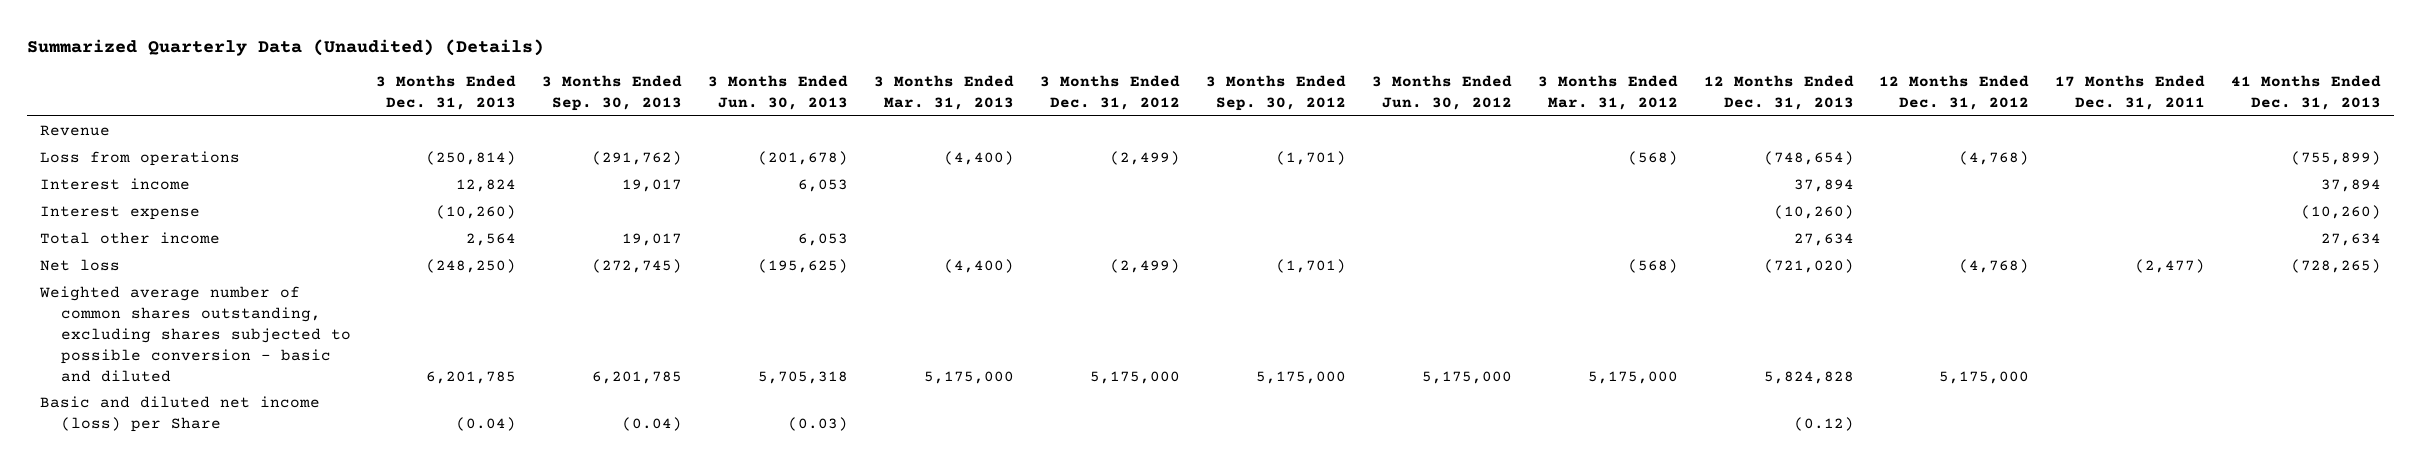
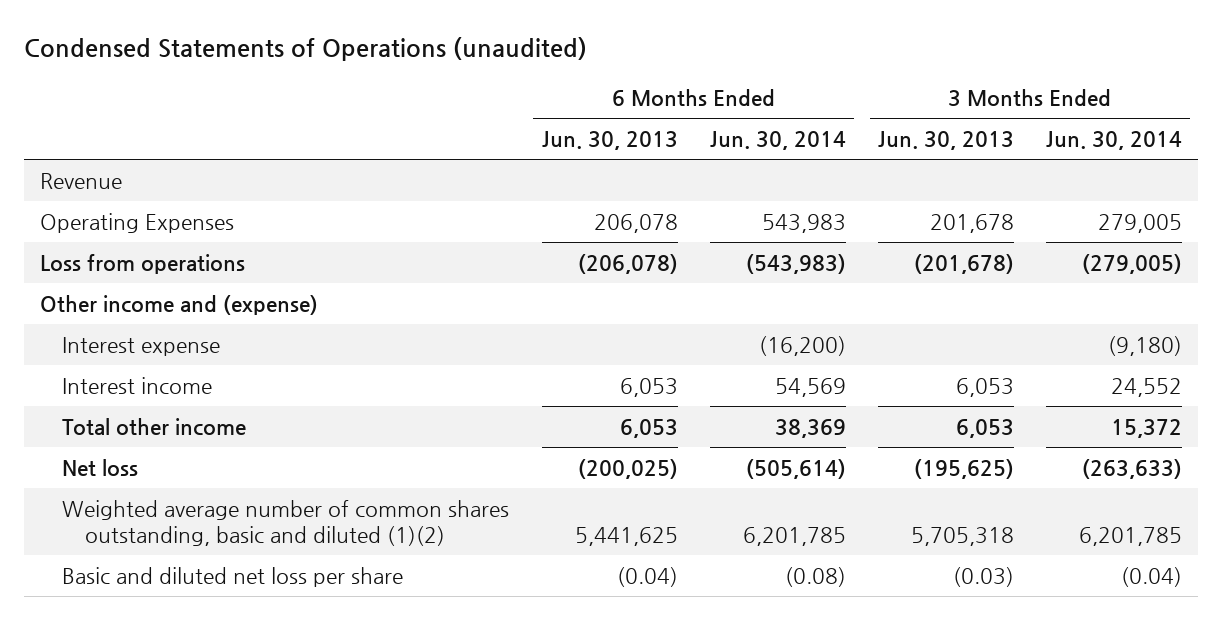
- Summarized Quarterly Data (Unaudited) (Details)
+ Condensed Statements of Operations (unaudited)
- | 3 Months Ended Dec. 31, 2013 | 3 Months Ended Sep. 30, 2013 | 3 Months Ended Jun. 30, 2013 | 3 Months Ended Mar. 31, 2013 | 3 Months Ended Dec. 31, 2012 | 3 Months Ended Sep. 30, 2012 | 3 Months Ended Jun. 30, 2012 | 3 Months Ended Mar. 31, 2012 | 12 Months Ended Dec. 31, 2013 | 12 Months Ended Dec. 31, 2012 | 17 Months Ended Dec. 31, 2011 | 41 Months Ended Dec. 31, 2013
+ | 6 Months Ended Jun. 30, 2013 | 6 Months Ended Jun. 30, 2014 | 3 Months Ended Jun. 30, 2013 | 3 Months Ended Jun. 30, 2014
+ Operating Expenses | 206,078 | 543,983 | 201,678 | 279,005
+ Other income and (expense)
moved down: Interest income | 6,053 | 54,569 | 6,053 | 24,552
- Weighted average number of common shares outstanding, excluding shares subjected to possible conversion - basic and diluted | 6,201,785 | 6,201,785 | 5,705,318 | 5,175,000 | 5,175,000 | 5,175,000 | 5,175,000 | 5,175,000 | 5,824,828 | 5,175,000 | |
- Basic and diluted net income (loss) per Share | (0.04) | (0.04) | (0.03) | | | | | | (0.12) | | |
+ Weighted average number of common shares outstanding, basic and diluted (1)(2) | 5,441,625 | 6,201,785 | 5,705,318 | 6,201,785
+ Basic and diluted net loss per share | (0.04) | (0.08) | (0.03) | (0.04)

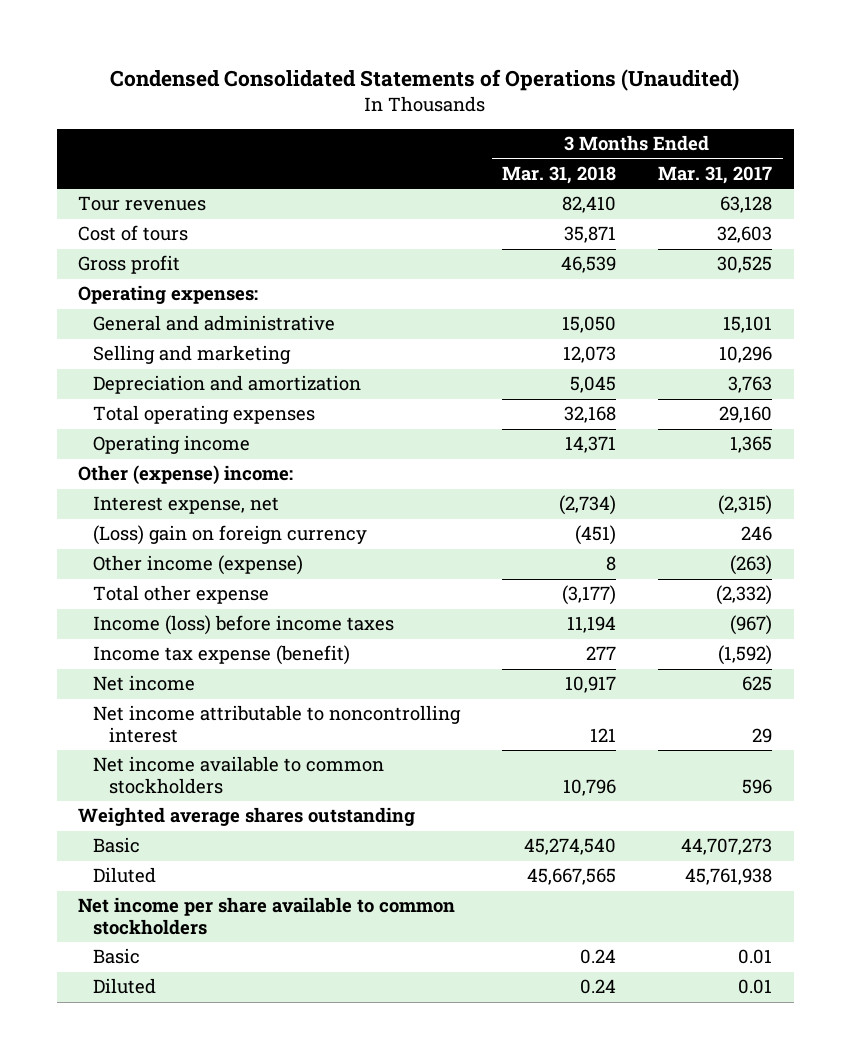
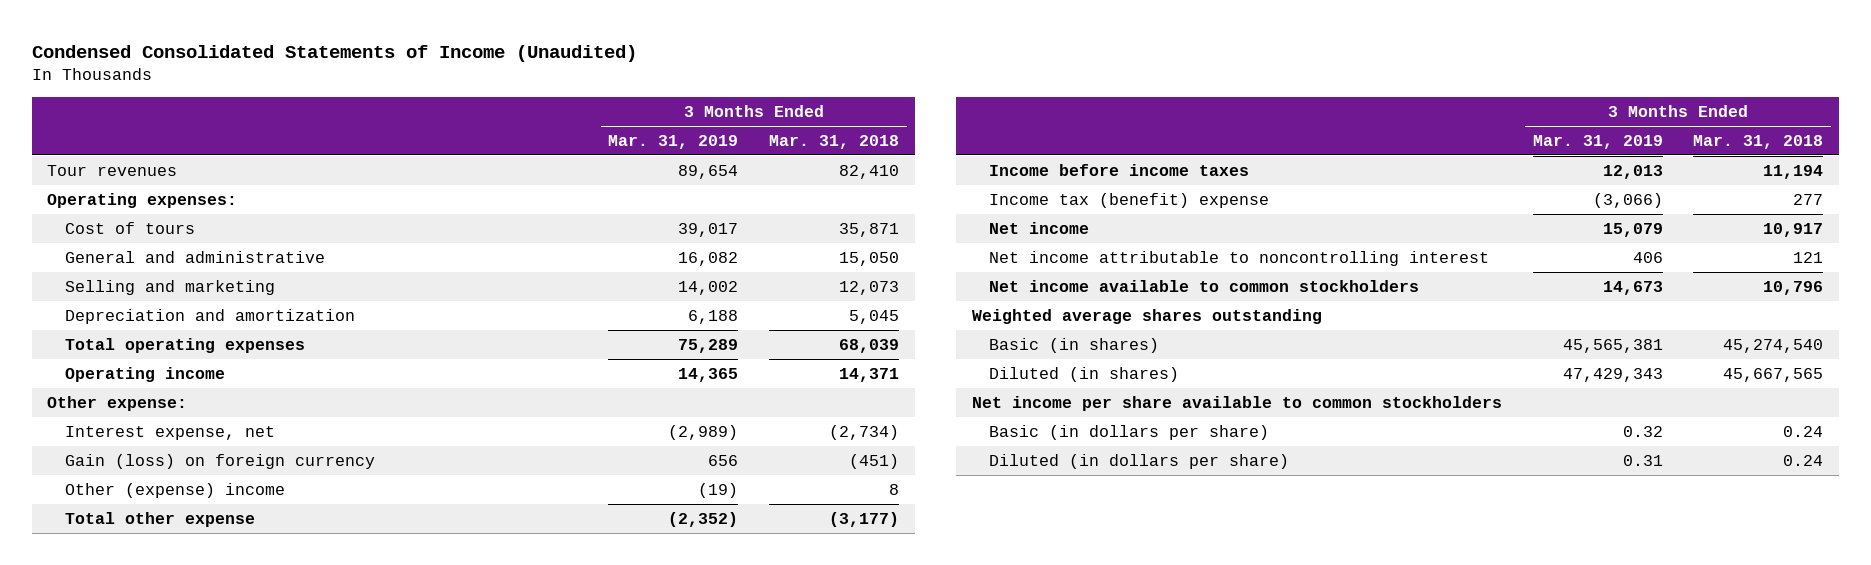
- Condensed Consolidated Statements of Operations (Unaudited)
+ Condensed Consolidated Statements of Income (Unaudited)
- | 3 Months Ended Mar. 31, 2018 | 3 Months Ended Mar. 31, 2017
+ | 3 Months Ended Mar. 31, 2019 | 3 Months Ended Mar. 31, 2018
- Gross profit | 46,539 | 30,525
moved down: Cost of tours | 39,017 | 35,871
- Total operating expenses | 32,168 | 29,160
+ Total operating expenses | 75,289 | 68,039
- Other (expense) income:
+ Other expense:
- (Loss) gain on foreign currency | (451) | 246
- Other income (expense) | 8 | (263)
+ Gain (loss) on foreign currency | 656 | (451)
+ Other (expense) income | (19) | 8
- Income (loss) before income taxes | 11,194 | (967)
- Income tax expense (benefit) | 277 | (1,592)
+ Income before income taxes | 12,013 | 11,194
+ Income tax (benefit) expense | (3,066) | 277
- Basic | 45,274,540 | 44,707,273
- Diluted | 45,667,565 | 45,761,938
+ Basic (in shares) | 45,565,381 | 45,274,540
+ Diluted (in shares) | 47,429,343 | 45,667,565
- Basic | 0.24 | 0.01
- Diluted | 0.24 | 0.01
+ Basic (in dollars per share) | 0.32 | 0.24
+ Diluted (in dollars per share) | 0.31 | 0.24

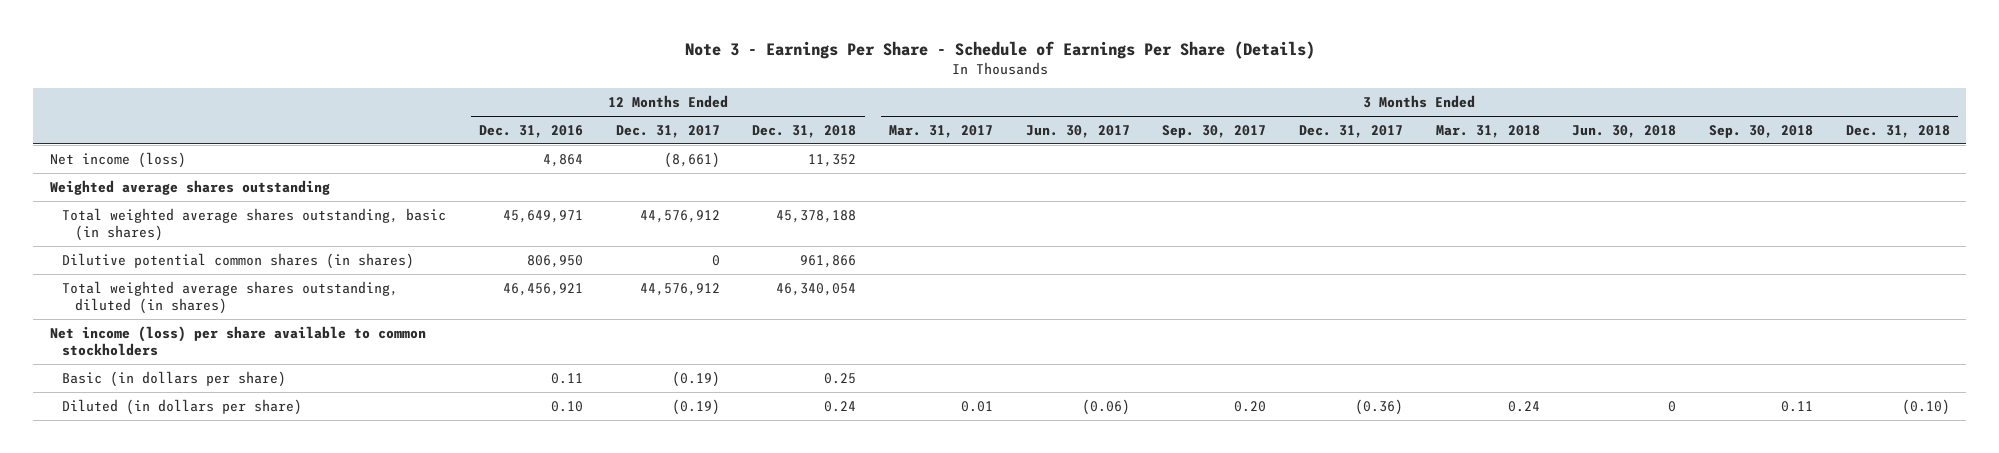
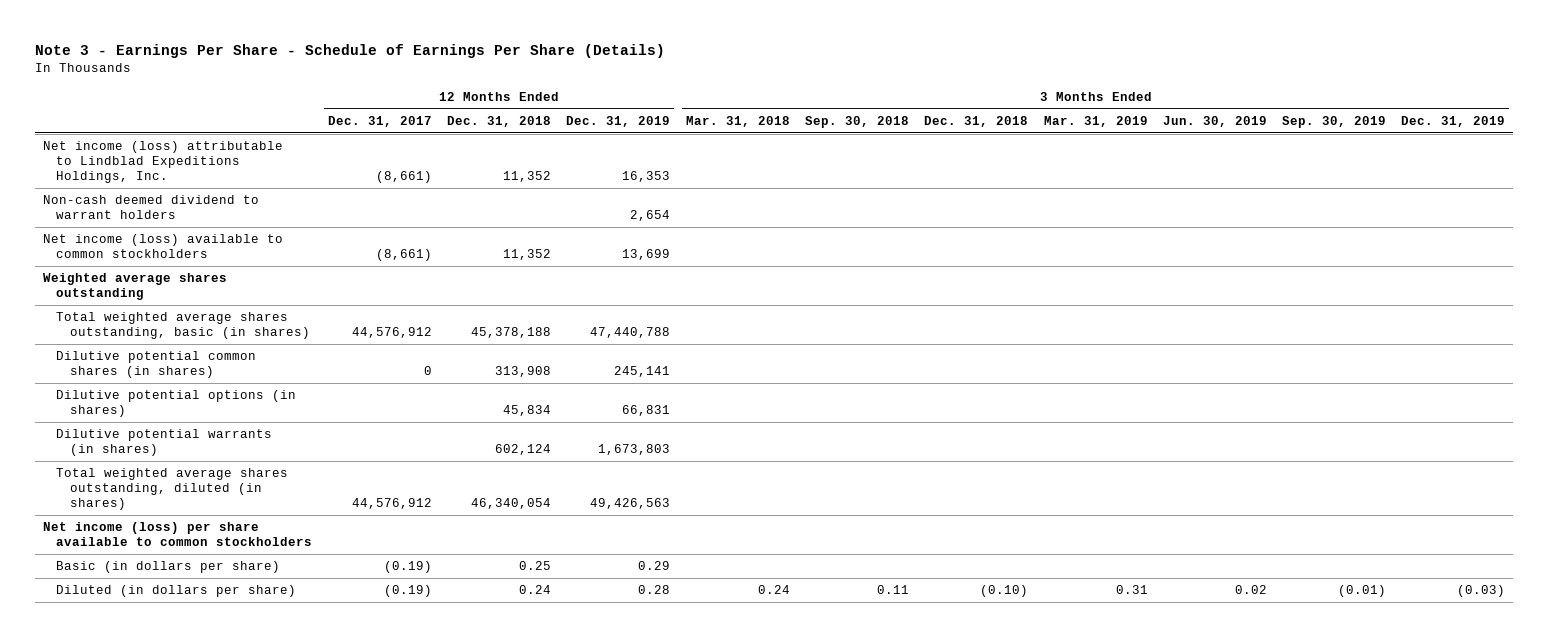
- | 12 Months Ended Dec. 31, 2016 | 12 Months Ended Dec. 31, 2017 | 12 Months Ended Dec. 31, 2018 | 3 Months Ended Mar. 31, 2017 | 3 Months Ended Jun. 30, 2017 | 3 Months Ended Sep. 30, 2017 | 3 Months Ended Dec. 31, 2017 | 3 Months Ended Mar. 31, 2018 | 3 Months Ended Jun. 30, 2018 | 3 Months Ended Sep. 30, 2018 | 3 Months Ended Dec. 31, 2018
+ | 12 Months Ended Dec. 31, 2017 | 12 Months Ended Dec. 31, 2018 | 12 Months Ended Dec. 31, 2019 | 3 Months Ended Mar. 31, 2018 | 3 Months Ended Sep. 30, 2018 | 3 Months Ended Dec. 31, 2018 | 3 Months Ended Mar. 31, 2019 | 3 Months Ended Jun. 30, 2019 | 3 Months Ended Sep. 30, 2019 | 3 Months Ended Dec. 31, 2019
- Net income (loss) | 4,864 | (8,661) | 11,352 | | | | | | | |
+ Net income (loss) attributable to Lindblad Expeditions Holdings, Inc. | (8,661) | 11,352 | 16,353 | | | | | | |
+ Non-cash deemed dividend to warrant holders | | | 2,654 | | | | | | |
+ Net income (loss) available to common stockholders | (8,661) | 11,352 | 13,699 | | | | | | |
- Dilutive potential common shares (in shares) | 806,950 | 0 | 961,866 | | | | | | | |
+ Dilutive potential common shares (in shares) | 0 | 313,908 | 245,141 | | | | | | |
+ Dilutive potential options (in shares) | | 45,834 | 66,831 | | | | | | |
+ Dilutive potential warrants (in shares) | | 602,124 | 1,673,803 | | | | | | |

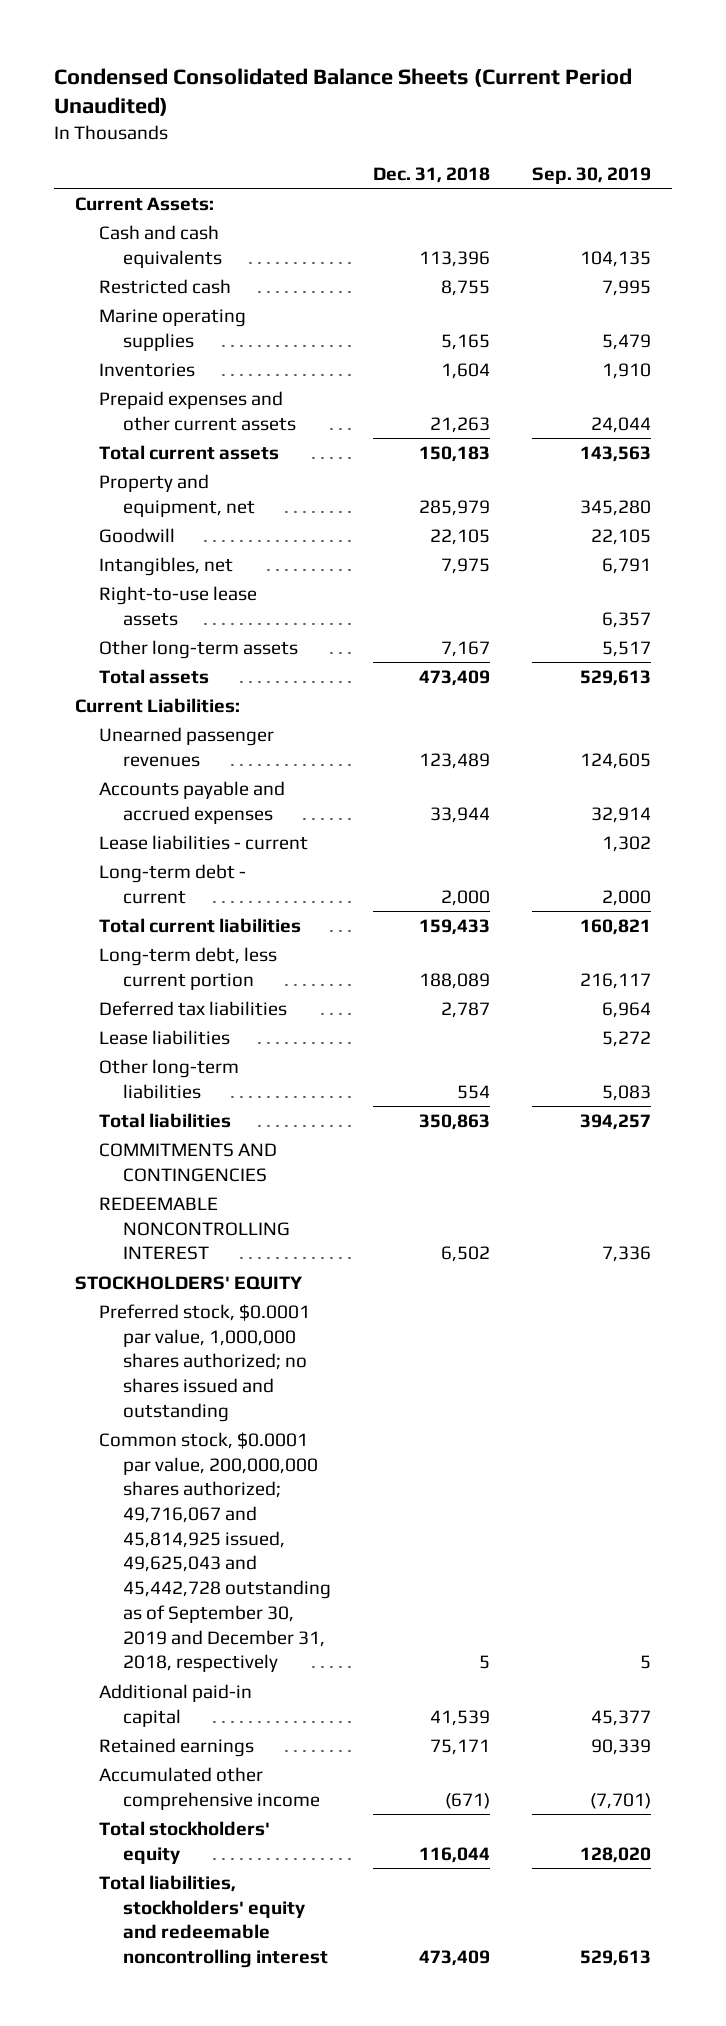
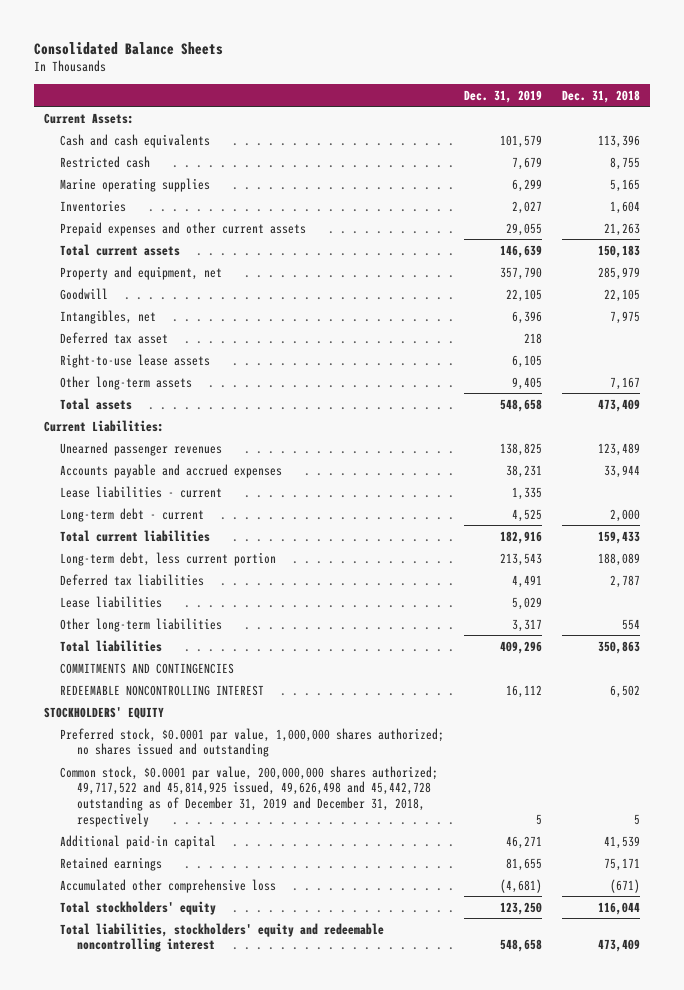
- Condensed Consolidated Balance Sheets (Current Period Unaudited)
+ Consolidated Balance Sheets
- | Dec. 31, 2018 | Sep. 30, 2019
+ | Dec. 31, 2019 | Dec. 31, 2018
+ Deferred tax asset | 218 |
- Common stock, $0.0001 par value, 200,000,000 shares authorized; 49,716,067 and 45,814,925 issued, 49,625,043 and 45,442,728 outstanding as of September 30, 2019 and December 31, 2018, respectively | 5 | 5
+ Common stock, $0.0001 par value, 200,000,000 shares authorized; 49,717,522 and 45,814,925 issued, 49,626,498 and 45,442,728 outstanding as of December 31, 2019 and December 31, 2018, respectively | 5 | 5
- Accumulated other comprehensive income | (671) | (7,701)
+ Accumulated other comprehensive loss | (4,681) | (671)

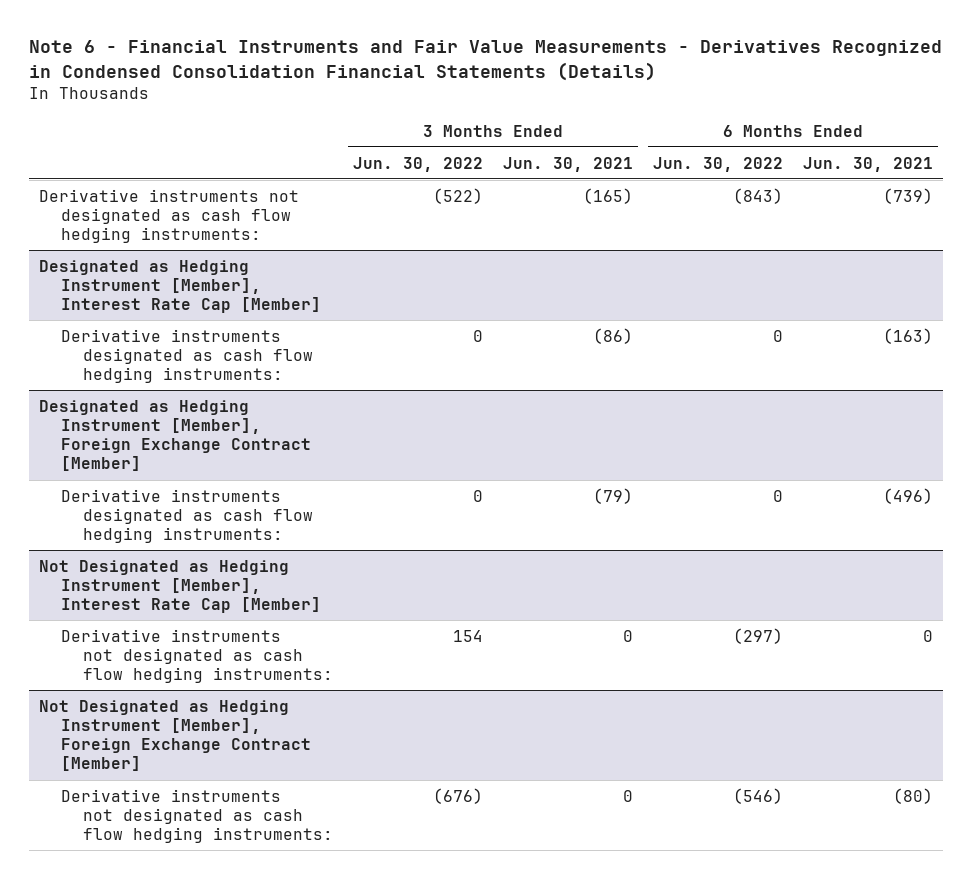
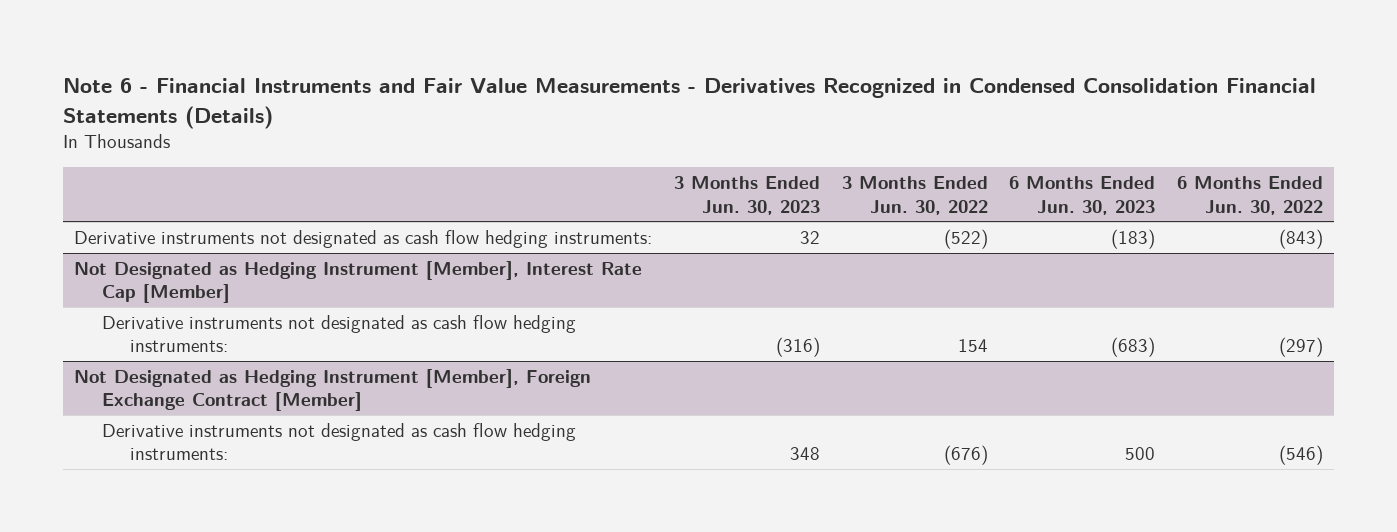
- | 3 Months Ended Jun. 30, 2022 | 3 Months Ended Jun. 30, 2021 | 6 Months Ended Jun. 30, 2022 | 6 Months Ended Jun. 30, 2021
+ | 3 Months Ended Jun. 30, 2023 | 3 Months Ended Jun. 30, 2022 | 6 Months Ended Jun. 30, 2023 | 6 Months Ended Jun. 30, 2022
- Designated as Hedging Instrument [Member], Interest Rate Cap [Member]
- Derivative instruments designated as cash flow hedging instruments: | 0 | (86) | 0 | (163)
- Designated as Hedging Instrument [Member], Foreign Exchange Contract [Member]
- Derivative instruments designated as cash flow hedging instruments: | 0 | (79) | 0 | (496)

